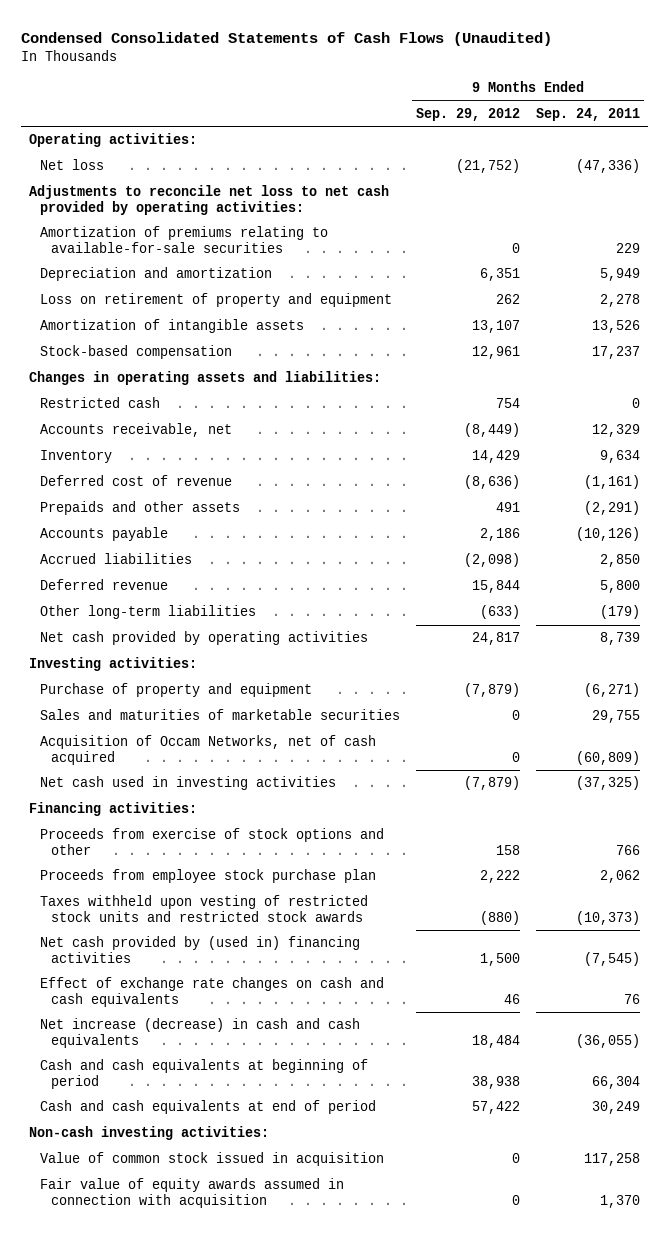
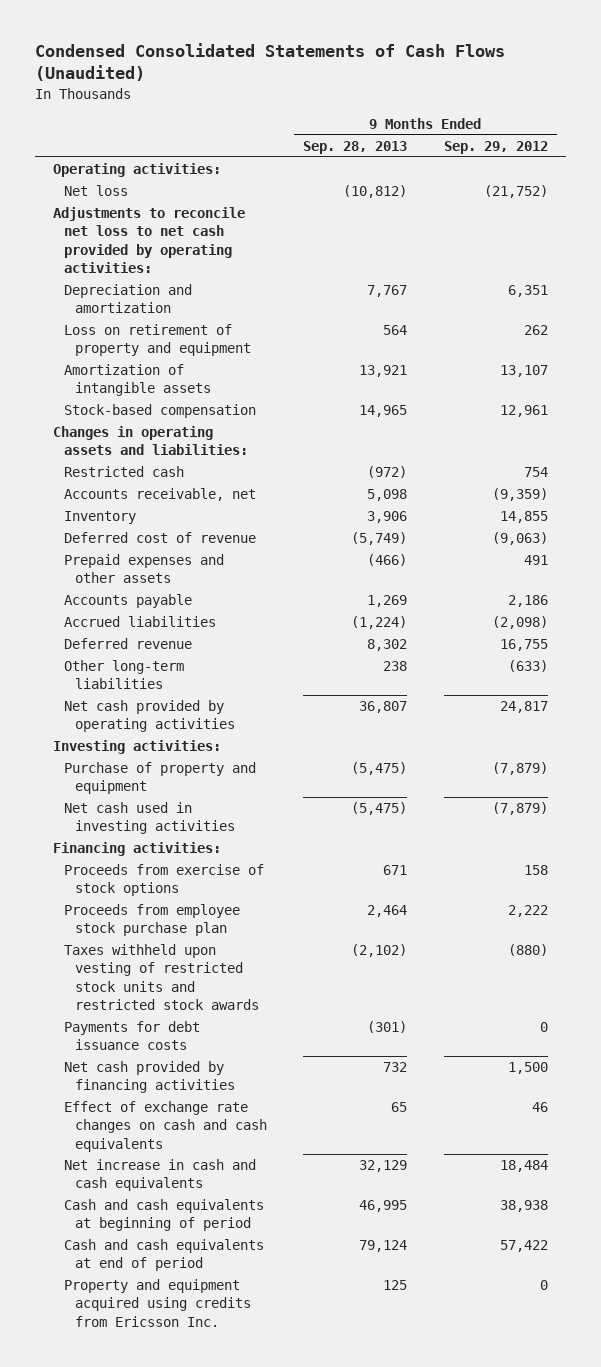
- | 9 Months Ended Sep. 29, 2012 | 9 Months Ended Sep. 24, 2011
+ | 9 Months Ended Sep. 28, 2013 | 9 Months Ended Sep. 29, 2012
- Amortization of premiums relating to available-for-sale securities | 0 | 229
- Accounts receivable, net | (8,449) | 12,329
- Inventory | 14,429 | 9,634
- Deferred cost of revenue | (8,636) | (1,161)
- Prepaids and other assets | 491 | (2,291)
+ Accounts receivable, net | 5,098 | (9,359)
+ Inventory | 3,906 | 14,855
+ Deferred cost of revenue | (5,749) | (9,063)
+ Prepaid expenses and other assets | (466) | 491
- Deferred revenue | 15,844 | 5,800
+ Deferred revenue | 8,302 | 16,755
- Sales and maturities of marketable securities | 0 | 29,755
- Acquisition of Occam Networks, net of cash acquired | 0 | (60,809)
- Proceeds from exercise of stock options and other | 158 | 766
+ Proceeds from exercise of stock options | 671 | 158
- Net cash provided by (used in) financing activities | 1,500 | (7,545)
+ Payments for debt issuance costs | (301) | 0
+ Net cash provided by financing activities | 732 | 1,500
- Net increase (decrease) in cash and cash equivalents | 18,484 | (36,055)
+ Net increase in cash and cash equivalents | 32,129 | 18,484
- Non-cash investing activities:
- Value of common stock issued in acquisition | 0 | 117,258
- Fair value of equity awards assumed in connection with acquisition | 0 | 1,370
+ Property and equipment acquired using credits from Ericsson Inc. | 125 | 0

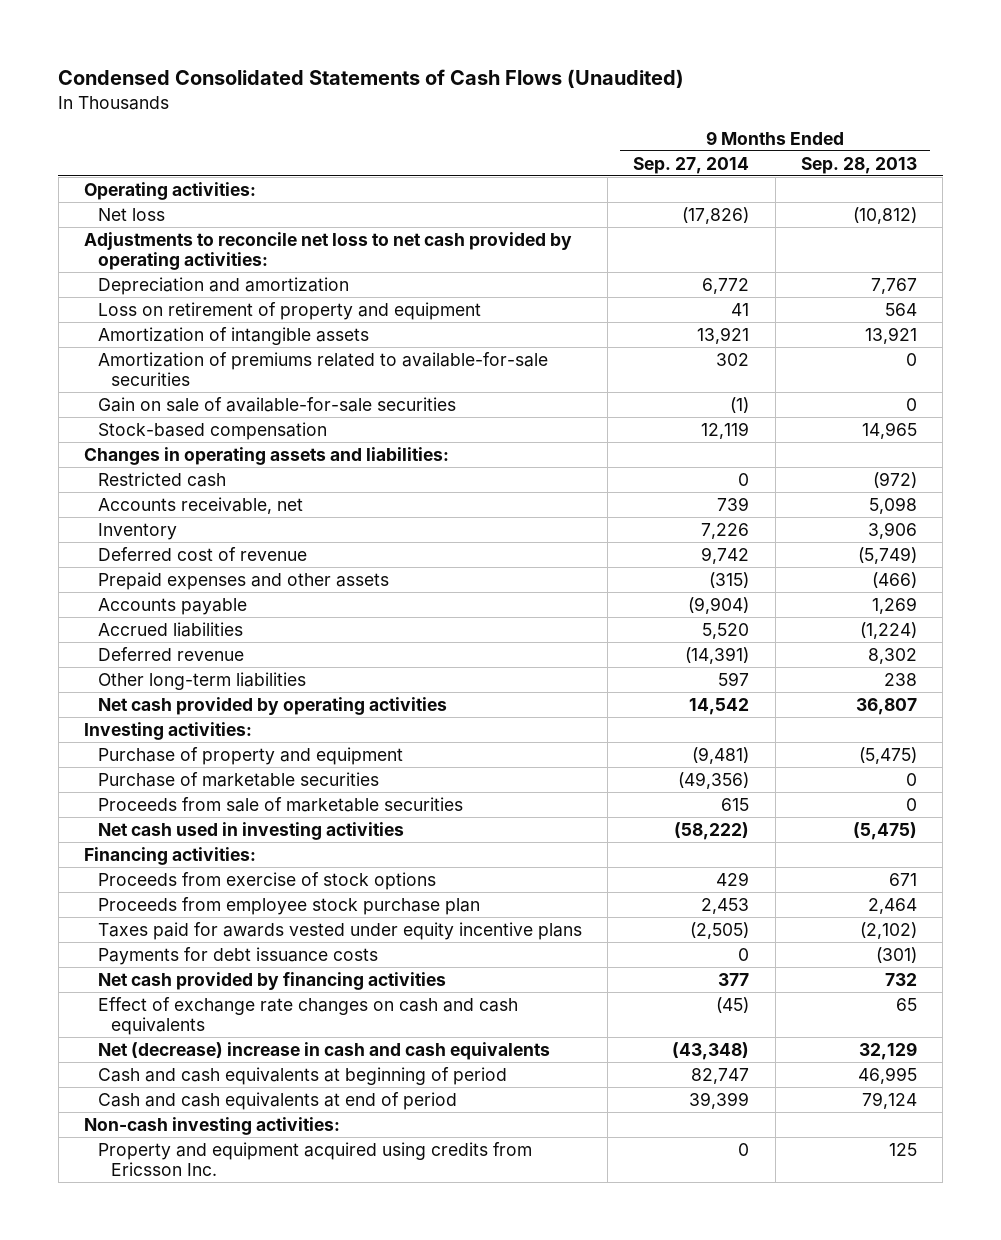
- | 9 Months Ended Sep. 28, 2013 | 9 Months Ended Sep. 29, 2012
+ | 9 Months Ended Sep. 27, 2014 | 9 Months Ended Sep. 28, 2013
+ Amortization of premiums related to available-for-sale securities | 302 | 0
+ Gain on sale of available-for-sale securities | (1) | 0
+ Purchase of marketable securities | (49,356) | 0
+ Proceeds from sale of marketable securities | 615 | 0
- Taxes withheld upon vesting of restricted stock units and restricted stock awards | (2,102) | (880)
+ Taxes paid for awards vested under equity incentive plans | (2,505) | (2,102)
- Net increase in cash and cash equivalents | 32,129 | 18,484
+ Net (decrease) increase in cash and cash equivalents | (43,348) | 32,129
+ Non-cash investing activities:

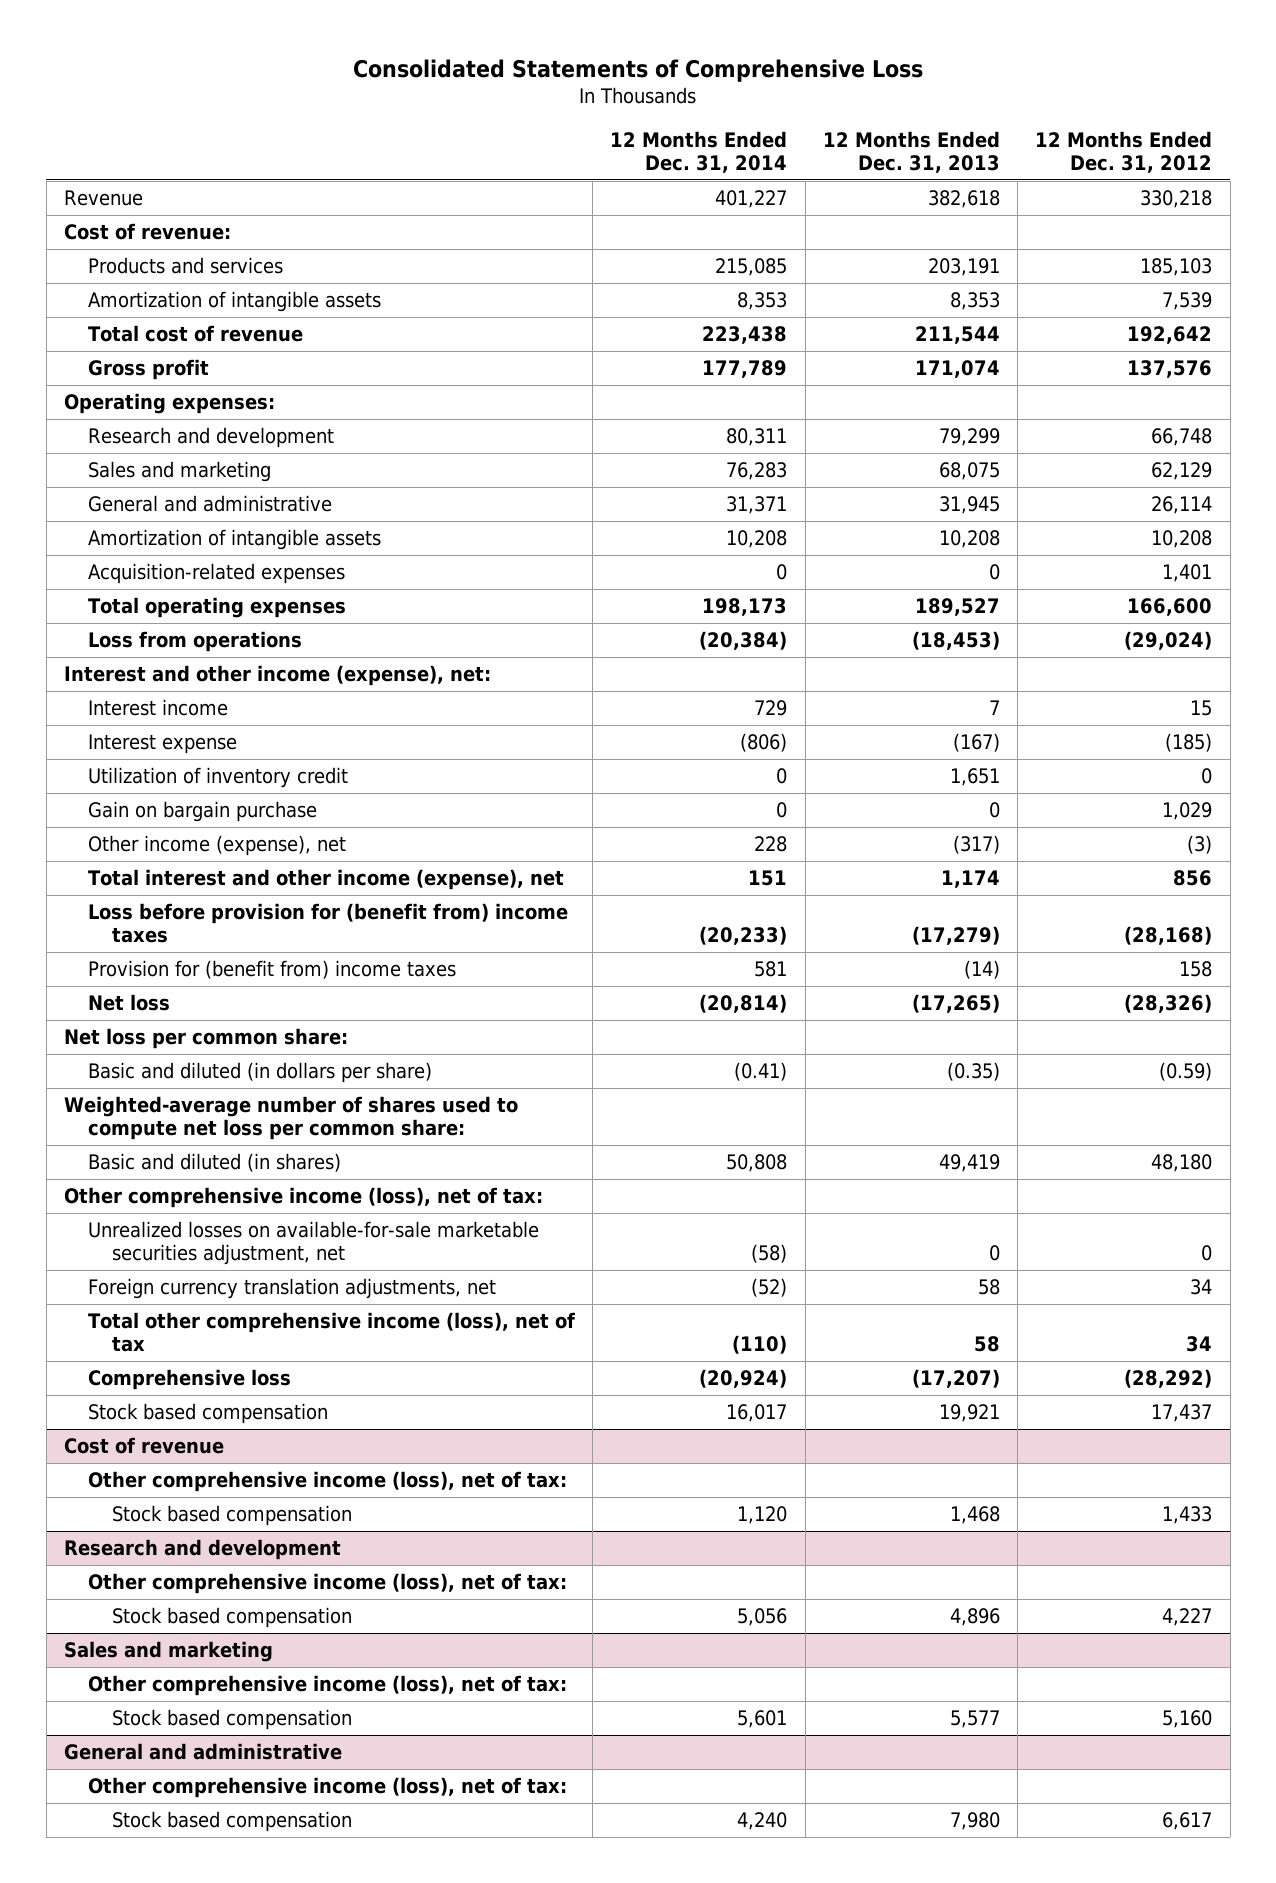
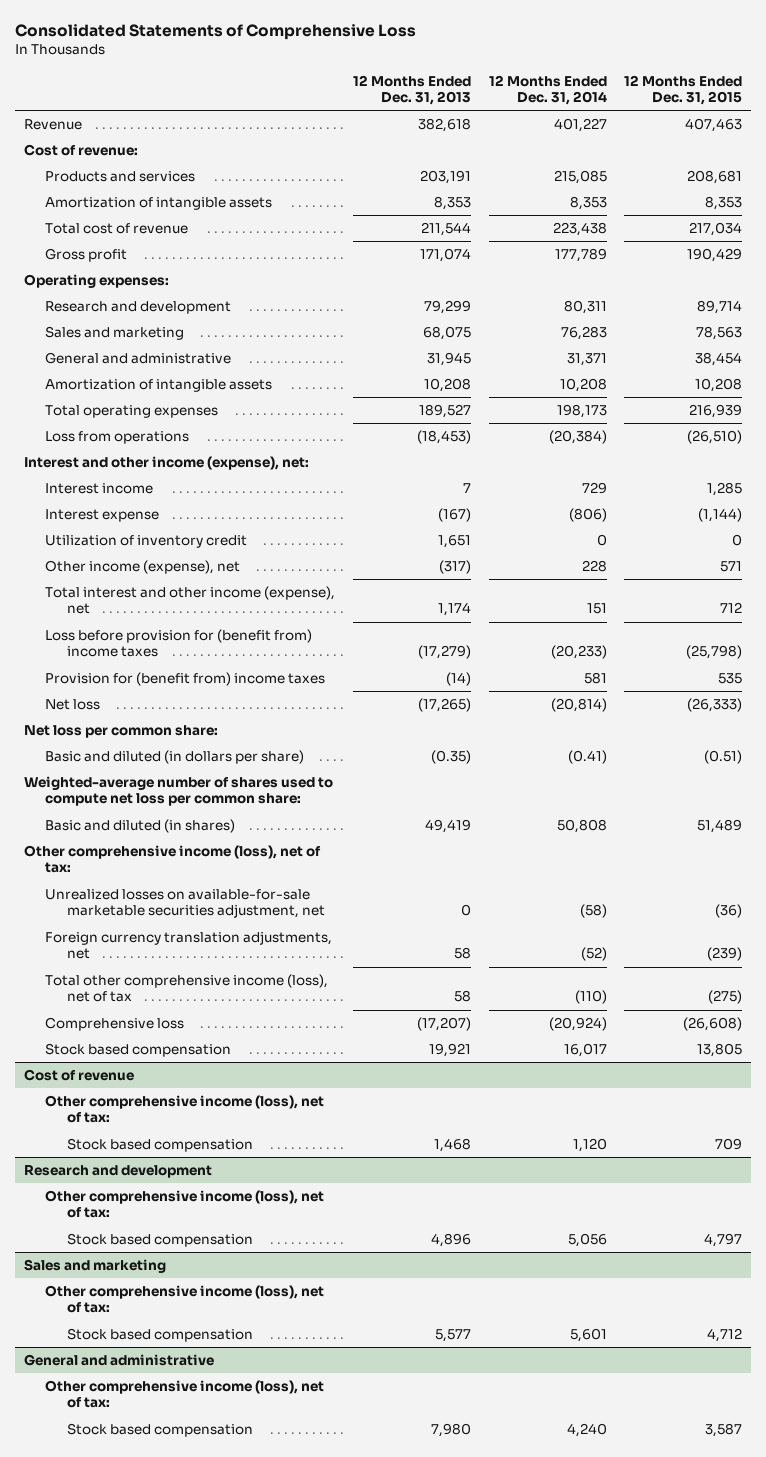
- | 12 Months Ended Dec. 31, 2014 | 12 Months Ended Dec. 31, 2013 | 12 Months Ended Dec. 31, 2012
+ | 12 Months Ended Dec. 31, 2013 | 12 Months Ended Dec. 31, 2014 | 12 Months Ended Dec. 31, 2015
- Acquisition-related expenses | 0 | 0 | 1,401
- Gain on bargain purchase | 0 | 0 | 1,029

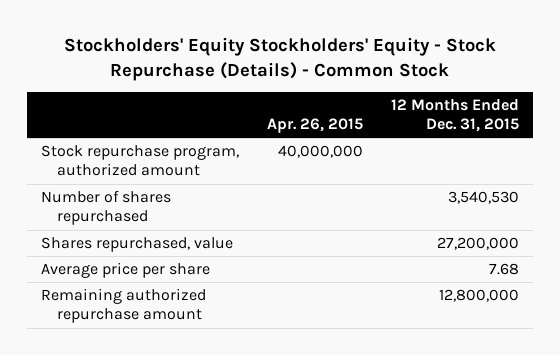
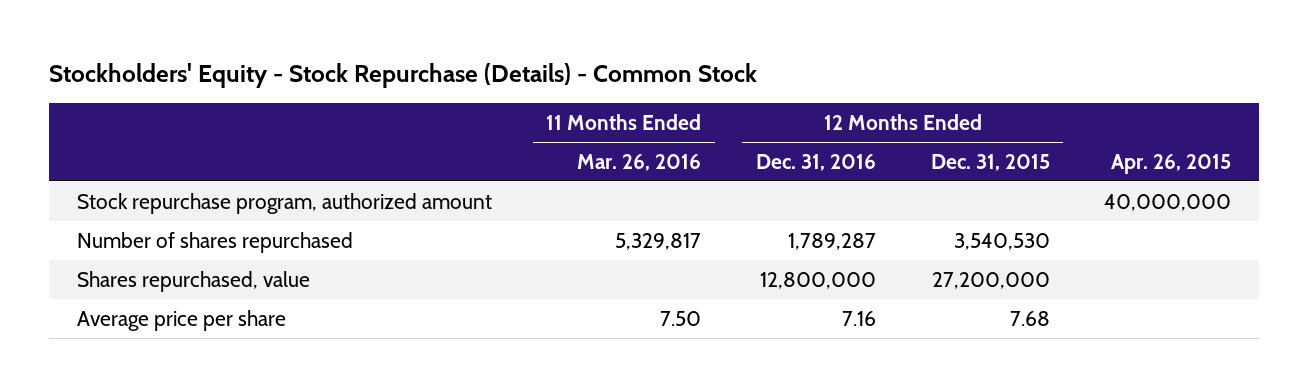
- Stockholders' Equity Stockholders' Equity - Stock Repurchase (Details) - Common Stock
+ Stockholders' Equity - Stock Repurchase (Details) - Common Stock
- | Apr. 26, 2015 | 12 Months Ended Dec. 31, 2015
+ | 11 Months Ended Mar. 26, 2016 | 12 Months Ended Dec. 31, 2016 | 12 Months Ended Dec. 31, 2015 | Apr. 26, 2015
- Remaining authorized repurchase amount | | 12,800,000

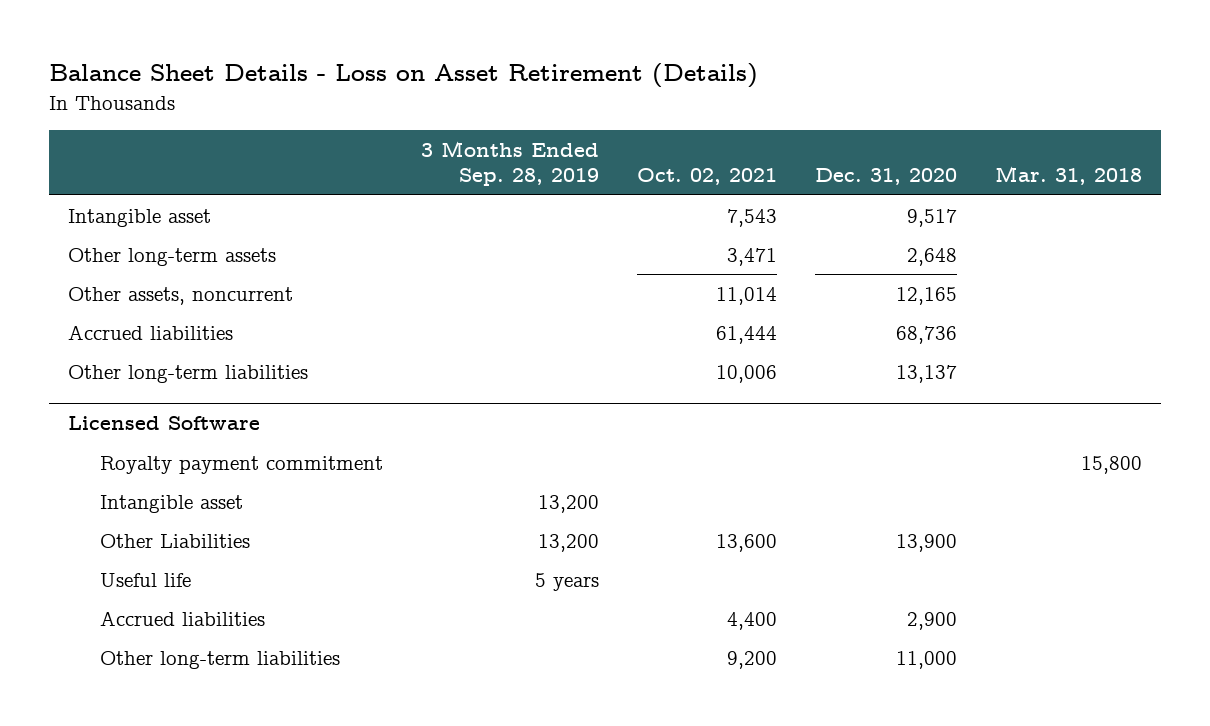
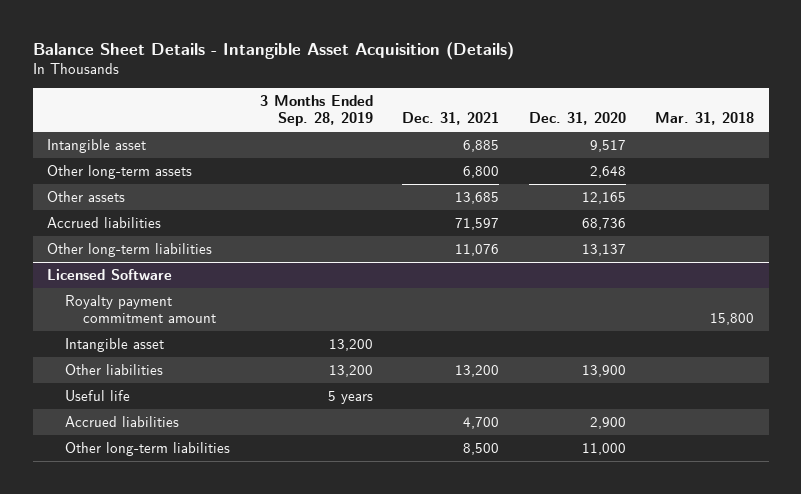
- Balance Sheet Details - Loss on Asset Retirement (Details)
+ Balance Sheet Details - Intangible Asset Acquisition (Details)
- | 3 Months Ended Sep. 28, 2019 | Oct. 02, 2021 | Dec. 31, 2020 | Mar. 31, 2018
+ | 3 Months Ended Sep. 28, 2019 | Dec. 31, 2021 | Dec. 31, 2020 | Mar. 31, 2018
- Other assets, noncurrent | | 11,014 | 12,165 |
+ Other assets | | 13,685 | 12,165 |
@ Licensed Software
- Royalty payment commitment | | | | 15,800
+ Royalty payment commitment amount | | | | 15,800
- Other Liabilities | 13,200 | 13,600 | 13,900 |
+ Other liabilities | 13,200 | 13,200 | 13,900 |

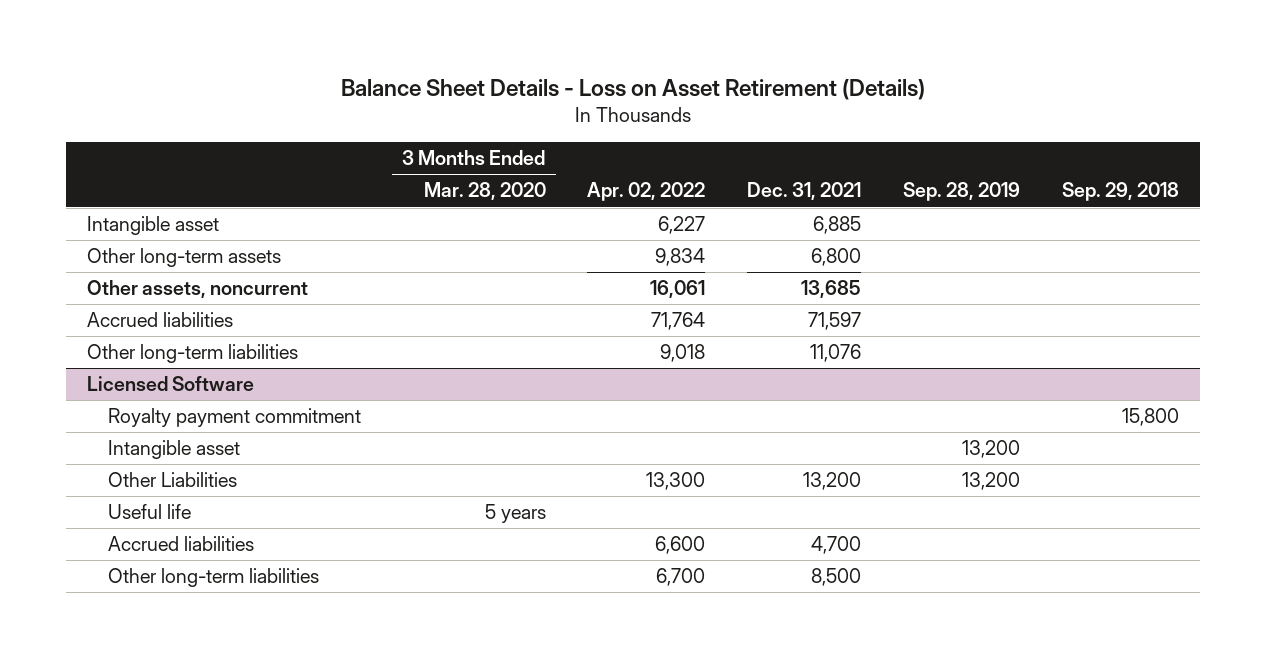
- Balance Sheet Details - Intangible Asset Acquisition (Details)
+ Balance Sheet Details - Loss on Asset Retirement (Details)
- | 3 Months Ended Sep. 28, 2019 | Dec. 31, 2021 | Dec. 31, 2020 | Mar. 31, 2018
+ | 3 Months Ended Mar. 28, 2020 | Apr. 02, 2022 | Dec. 31, 2021 | Sep. 28, 2019 | Sep. 29, 2018
- Other assets | | 13,685 | 12,165 |
+ Other assets, noncurrent | | 16,061 | 13,685 | |
@ Licensed Software
- Royalty payment commitment amount | | | | 15,800
+ Royalty payment commitment | | | | | 15,800
- Other liabilities | 13,200 | 13,200 | 13,900 |
+ Other Liabilities | | 13,300 | 13,200 | 13,200 |

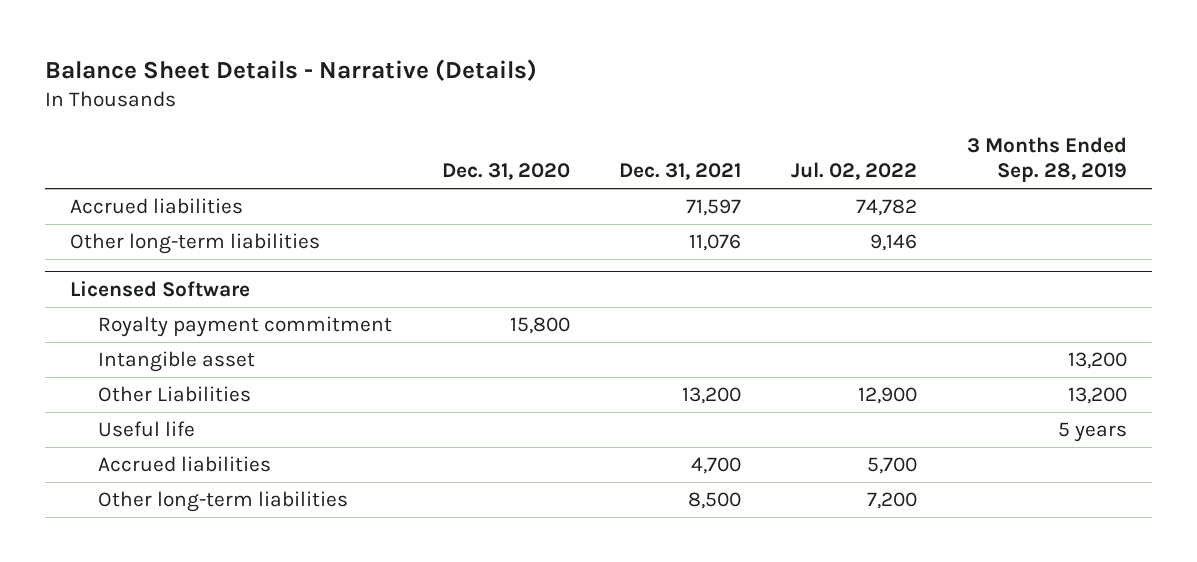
- Balance Sheet Details - Loss on Asset Retirement (Details)
+ Balance Sheet Details - Narrative (Details)
- | 3 Months Ended Mar. 28, 2020 | Apr. 02, 2022 | Dec. 31, 2021 | Sep. 28, 2019 | Sep. 29, 2018
+ | Dec. 31, 2020 | Dec. 31, 2021 | Jul. 02, 2022 | 3 Months Ended Sep. 28, 2019
- Intangible asset | | 6,227 | 6,885 | |
- Other long-term assets | | 9,834 | 6,800 | |
- Other assets, noncurrent | | 16,061 | 13,685 | |

